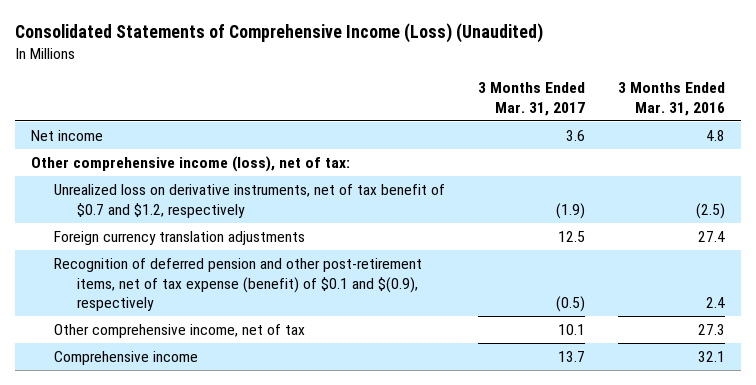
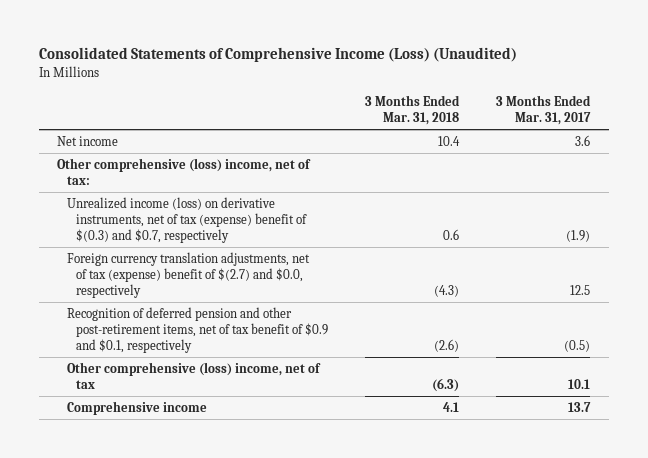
- | 3 Months Ended Mar. 31, 2017 | 3 Months Ended Mar. 31, 2016
+ | 3 Months Ended Mar. 31, 2018 | 3 Months Ended Mar. 31, 2017
- Other comprehensive income (loss), net of tax:
- Unrealized loss on derivative instruments, net of tax benefit of $0.7 and $1.2, respectively | (1.9) | (2.5)
- Foreign currency translation adjustments | 12.5 | 27.4
- Recognition of deferred pension and other post-retirement items, net of tax expense (benefit) of $0.1 and $(0.9), respectively | (0.5) | 2.4
- Other comprehensive income, net of tax | 10.1 | 27.3
+ Other comprehensive (loss) income, net of tax:
+ Unrealized income (loss) on derivative instruments, net of tax (expense) benefit of $(0.3) and $0.7, respectively | 0.6 | (1.9)
+ Foreign currency translation adjustments, net of tax (expense) benefit of $(2.7) and $0.0, respectively | (4.3) | 12.5
+ Recognition of deferred pension and other post-retirement items, net of tax benefit of $0.9 and $0.1, respectively | (2.6) | (0.5)
+ Other comprehensive (loss) income, net of tax | (6.3) | 10.1

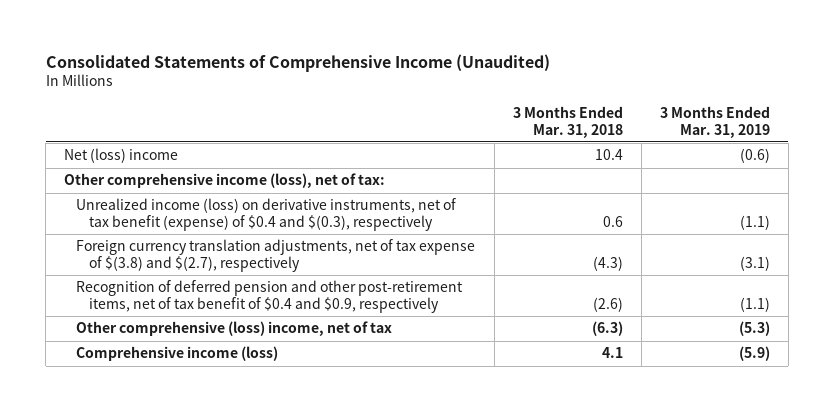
- Consolidated Statements of Comprehensive Income (Loss) (Unaudited)
+ Consolidated Statements of Comprehensive Income (Unaudited)
- | 3 Months Ended Mar. 31, 2018 | 3 Months Ended Mar. 31, 2017
+ | 3 Months Ended Mar. 31, 2018 | 3 Months Ended Mar. 31, 2019
- Net income | 10.4 | 3.6
- Other comprehensive (loss) income, net of tax:
- Unrealized income (loss) on derivative instruments, net of tax (expense) benefit of $(0.3) and $0.7, respectively | 0.6 | (1.9)
- Foreign currency translation adjustments, net of tax (expense) benefit of $(2.7) and $0.0, respectively | (4.3) | 12.5
- Recognition of deferred pension and other post-retirement items, net of tax benefit of $0.9 and $0.1, respectively | (2.6) | (0.5)
+ Net (loss) income | 10.4 | (0.6)
+ Other comprehensive income (loss), net of tax:
+ Unrealized income (loss) on derivative instruments, net of tax benefit (expense) of $0.4 and $(0.3), respectively | 0.6 | (1.1)
+ Foreign currency translation adjustments, net of tax expense of $(3.8) and $(2.7), respectively | (4.3) | (3.1)
+ Recognition of deferred pension and other post-retirement items, net of tax benefit of $0.4 and $0.9, respectively | (2.6) | (1.1)
- Comprehensive income | 4.1 | 13.7
+ Comprehensive income (loss) | 4.1 | (5.9)

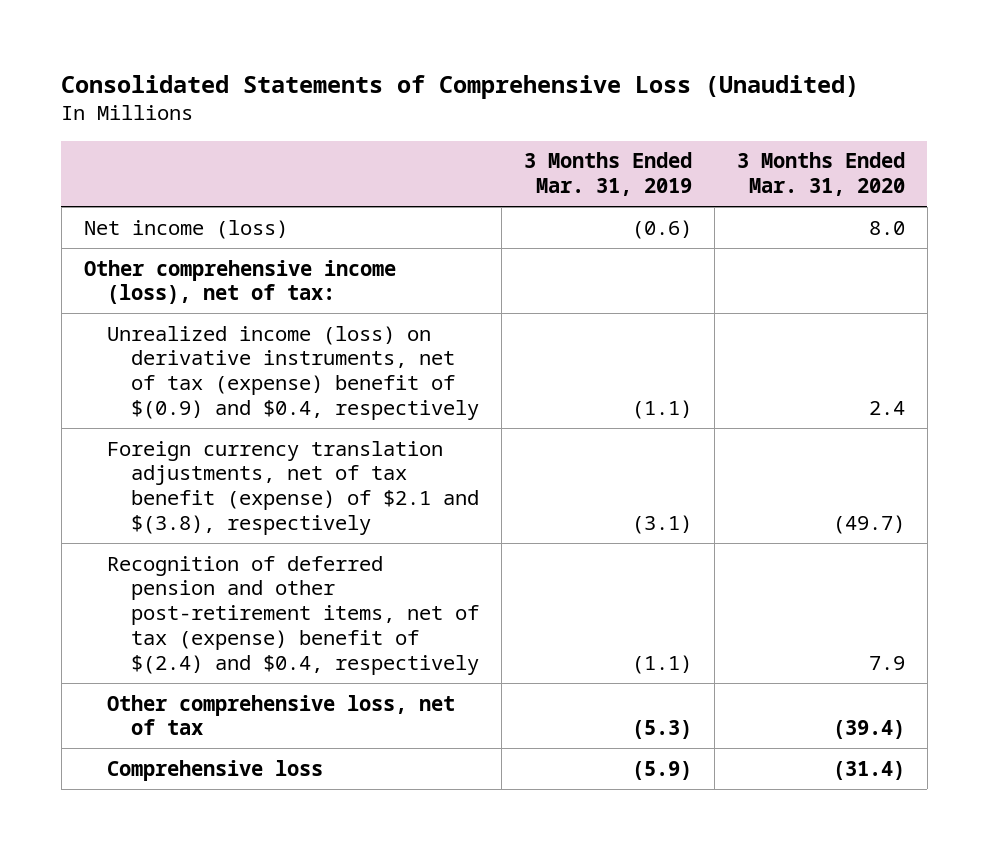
- Consolidated Statements of Comprehensive Income (Unaudited)
+ Consolidated Statements of Comprehensive Loss (Unaudited)
- | 3 Months Ended Mar. 31, 2018 | 3 Months Ended Mar. 31, 2019
+ | 3 Months Ended Mar. 31, 2019 | 3 Months Ended Mar. 31, 2020
- Net (loss) income | 10.4 | (0.6)
+ Net income (loss) | (0.6) | 8.0
- Unrealized income (loss) on derivative instruments, net of tax benefit (expense) of $0.4 and $(0.3), respectively | 0.6 | (1.1)
- Foreign currency translation adjustments, net of tax expense of $(3.8) and $(2.7), respectively | (4.3) | (3.1)
- Recognition of deferred pension and other post-retirement items, net of tax benefit of $0.4 and $0.9, respectively | (2.6) | (1.1)
- Other comprehensive (loss) income, net of tax | (6.3) | (5.3)
- Comprehensive income (loss) | 4.1 | (5.9)
+ Unrealized income (loss) on derivative instruments, net of tax (expense) benefit of $(0.9) and $0.4, respectively | (1.1) | 2.4
+ Foreign currency translation adjustments, net of tax benefit (expense) of $2.1 and $(3.8), respectively | (3.1) | (49.7)
+ Recognition of deferred pension and other post-retirement items, net of tax (expense) benefit of $(2.4) and $0.4, respectively | (1.1) | 7.9
+ Other comprehensive loss, net of tax | (5.3) | (39.4)
+ Comprehensive loss | (5.9) | (31.4)

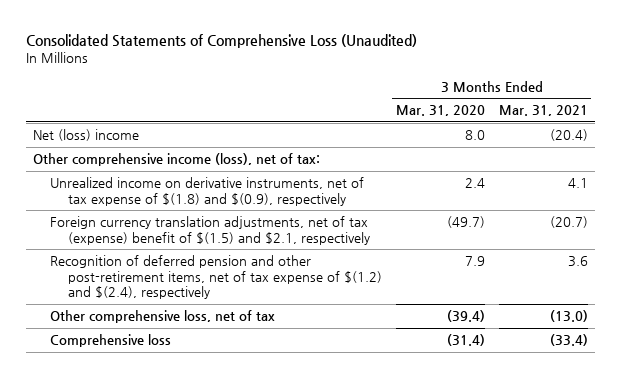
- | 3 Months Ended Mar. 31, 2019 | 3 Months Ended Mar. 31, 2020
+ | 3 Months Ended Mar. 31, 2020 | 3 Months Ended Mar. 31, 2021
- Net income (loss) | (0.6) | 8.0
+ Net (loss) income | 8.0 | (20.4)
- Unrealized income (loss) on derivative instruments, net of tax (expense) benefit of $(0.9) and $0.4, respectively | (1.1) | 2.4
- Foreign currency translation adjustments, net of tax benefit (expense) of $2.1 and $(3.8), respectively | (3.1) | (49.7)
- Recognition of deferred pension and other post-retirement items, net of tax (expense) benefit of $(2.4) and $0.4, respectively | (1.1) | 7.9
+ Unrealized income on derivative instruments, net of tax expense of $(1.8) and $(0.9), respectively | 2.4 | 4.1
+ Foreign currency translation adjustments, net of tax (expense) benefit of $(1.5) and $2.1, respectively | (49.7) | (20.7)
+ Recognition of deferred pension and other post-retirement items, net of tax expense of $(1.2) and $(2.4), respectively | 7.9 | 3.6

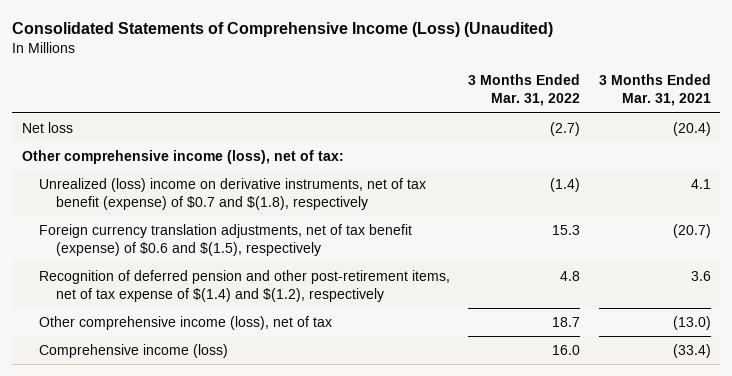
- Consolidated Statements of Comprehensive Loss (Unaudited)
+ Consolidated Statements of Comprehensive Income (Loss) (Unaudited)
- | 3 Months Ended Mar. 31, 2020 | 3 Months Ended Mar. 31, 2021
+ | 3 Months Ended Mar. 31, 2022 | 3 Months Ended Mar. 31, 2021
- Net (loss) income | 8.0 | (20.4)
+ Net loss | (2.7) | (20.4)
- Unrealized income on derivative instruments, net of tax expense of $(1.8) and $(0.9), respectively | 2.4 | 4.1
- Foreign currency translation adjustments, net of tax (expense) benefit of $(1.5) and $2.1, respectively | (49.7) | (20.7)
- Recognition of deferred pension and other post-retirement items, net of tax expense of $(1.2) and $(2.4), respectively | 7.9 | 3.6
- Other comprehensive loss, net of tax | (39.4) | (13.0)
- Comprehensive loss | (31.4) | (33.4)
+ Unrealized (loss) income on derivative instruments, net of tax benefit (expense) of $0.7 and $(1.8), respectively | (1.4) | 4.1
+ Foreign currency translation adjustments, net of tax benefit (expense) of $0.6 and $(1.5), respectively | 15.3 | (20.7)
+ Recognition of deferred pension and other post-retirement items, net of tax expense of $(1.4) and $(1.2), respectively | 4.8 | 3.6
+ Other comprehensive income (loss), net of tax | 18.7 | (13.0)
+ Comprehensive income (loss) | 16.0 | (33.4)

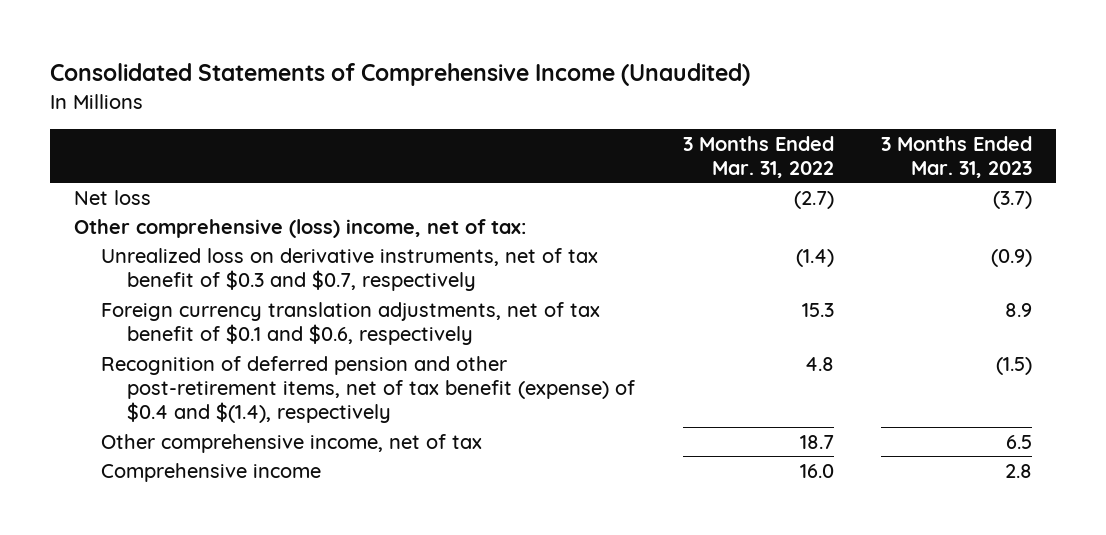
- Consolidated Statements of Comprehensive Income (Loss) (Unaudited)
+ Consolidated Statements of Comprehensive Income (Unaudited)
- | 3 Months Ended Mar. 31, 2022 | 3 Months Ended Mar. 31, 2021
+ | 3 Months Ended Mar. 31, 2022 | 3 Months Ended Mar. 31, 2023
- Other comprehensive income (loss), net of tax:
- Unrealized (loss) income on derivative instruments, net of tax benefit (expense) of $0.7 and $(1.8), respectively | (1.4) | 4.1
- Foreign currency translation adjustments, net of tax benefit (expense) of $0.6 and $(1.5), respectively | 15.3 | (20.7)
- Recognition of deferred pension and other post-retirement items, net of tax expense of $(1.4) and $(1.2), respectively | 4.8 | 3.6
- Other comprehensive income (loss), net of tax | 18.7 | (13.0)
- Comprehensive income (loss) | 16.0 | (33.4)
+ Other comprehensive (loss) income, net of tax:
+ Unrealized loss on derivative instruments, net of tax benefit of $0.3 and $0.7, respectively | (1.4) | (0.9)
+ Foreign currency translation adjustments, net of tax benefit of $0.1 and $0.6, respectively | 15.3 | 8.9
+ Recognition of deferred pension and other post-retirement items, net of tax benefit (expense) of $0.4 and $(1.4), respectively | 4.8 | (1.5)
+ Other comprehensive income, net of tax | 18.7 | 6.5
+ Comprehensive income | 16.0 | 2.8

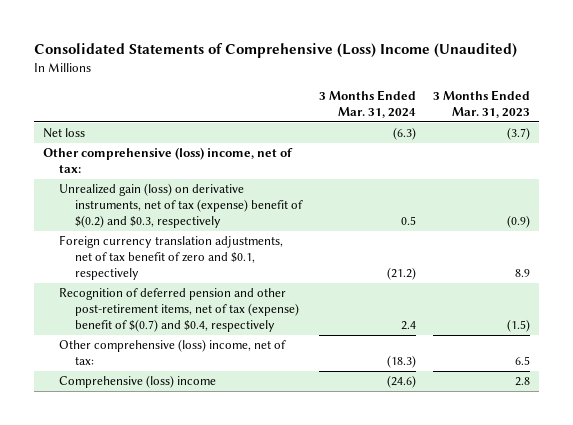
- Consolidated Statements of Comprehensive Income (Unaudited)
+ Consolidated Statements of Comprehensive (Loss) Income (Unaudited)
- | 3 Months Ended Mar. 31, 2022 | 3 Months Ended Mar. 31, 2023
+ | 3 Months Ended Mar. 31, 2024 | 3 Months Ended Mar. 31, 2023
- Unrealized loss on derivative instruments, net of tax benefit of $0.3 and $0.7, respectively | (1.4) | (0.9)
- Foreign currency translation adjustments, net of tax benefit of $0.1 and $0.6, respectively | 15.3 | 8.9
- Recognition of deferred pension and other post-retirement items, net of tax benefit (expense) of $0.4 and $(1.4), respectively | 4.8 | (1.5)
- Other comprehensive income, net of tax | 18.7 | 6.5
- Comprehensive income | 16.0 | 2.8
+ Unrealized gain (loss) on derivative instruments, net of tax (expense) benefit of $(0.2) and $0.3, respectively | 0.5 | (0.9)
+ Foreign currency translation adjustments, net of tax benefit of zero and $0.1, respectively | (21.2) | 8.9
+ Recognition of deferred pension and other post-retirement items, net of tax (expense) benefit of $(0.7) and $0.4, respectively | 2.4 | (1.5)
+ Other comprehensive (loss) income, net of tax: | (18.3) | 6.5
+ Comprehensive (loss) income | (24.6) | 2.8

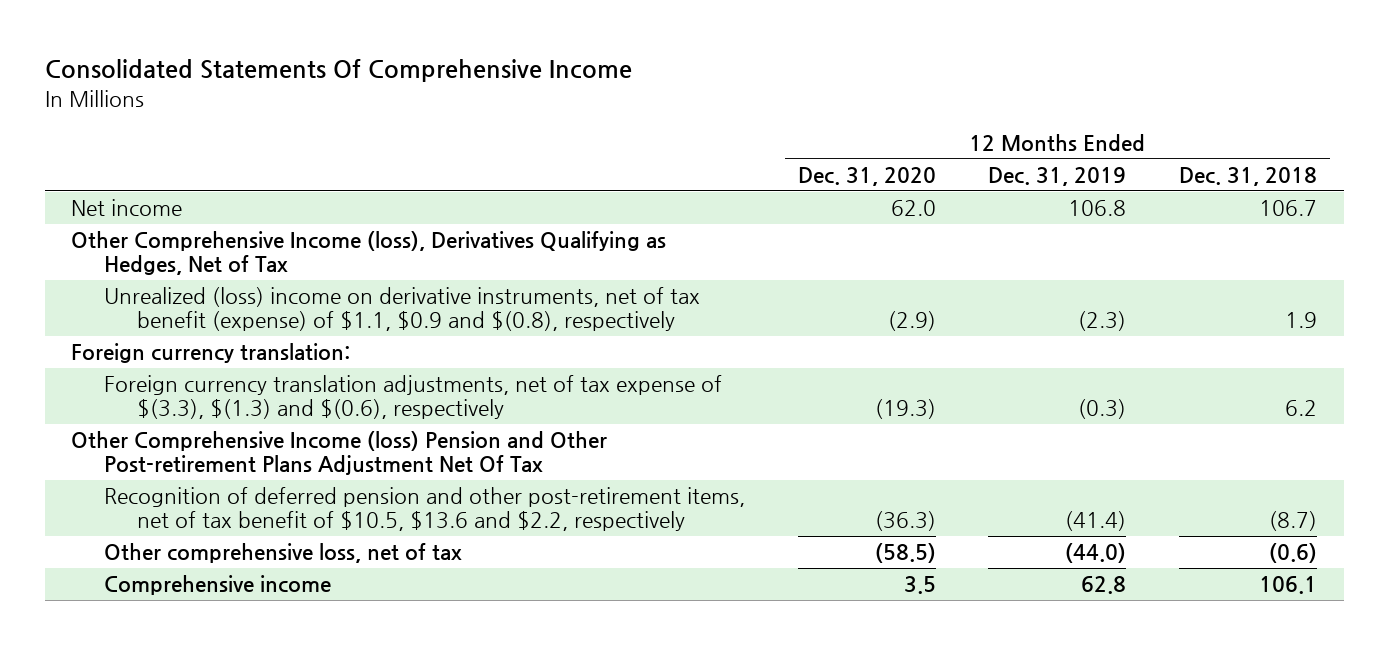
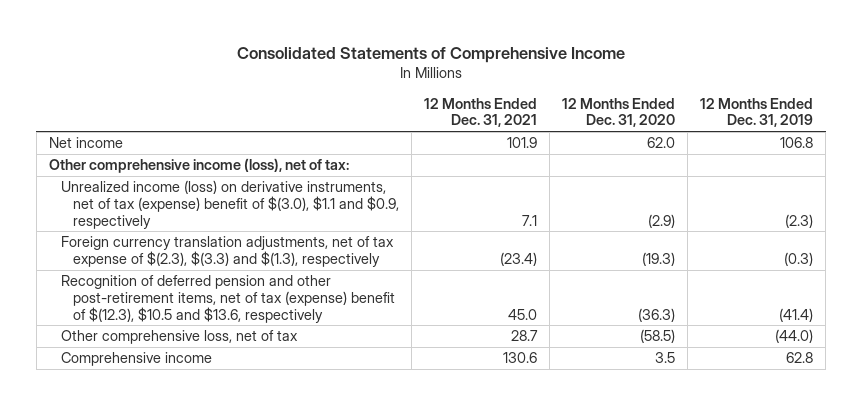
- Consolidated Statements Of Comprehensive Income
+ Consolidated Statements of Comprehensive Income
- | 12 Months Ended Dec. 31, 2020 | 12 Months Ended Dec. 31, 2019 | 12 Months Ended Dec. 31, 2018
+ | 12 Months Ended Dec. 31, 2021 | 12 Months Ended Dec. 31, 2020 | 12 Months Ended Dec. 31, 2019
- Other Comprehensive Income (loss), Derivatives Qualifying as Hedges, Net of Tax
- Unrealized (loss) income on derivative instruments, net of tax benefit (expense) of $1.1, $0.9 and $(0.8), respectively | (2.9) | (2.3) | 1.9
- Foreign currency translation:
- Foreign currency translation adjustments, net of tax expense of $(3.3), $(1.3) and $(0.6), respectively | (19.3) | (0.3) | 6.2
- Other Comprehensive Income (loss) Pension and Other Post-retirement Plans Adjustment Net Of Tax
- Recognition of deferred pension and other post-retirement items, net of tax benefit of $10.5, $13.6 and $2.2, respectively | (36.3) | (41.4) | (8.7)
+ Other comprehensive income (loss), net of tax:
+ Unrealized income (loss) on derivative instruments, net of tax (expense) benefit of $(3.0), $1.1 and $0.9, respectively | 7.1 | (2.9) | (2.3)
+ Foreign currency translation adjustments, net of tax expense of $(2.3), $(3.3) and $(1.3), respectively | (23.4) | (19.3) | (0.3)
+ Recognition of deferred pension and other post-retirement items, net of tax (expense) benefit of $(12.3), $10.5 and $13.6, respectively | 45.0 | (36.3) | (41.4)

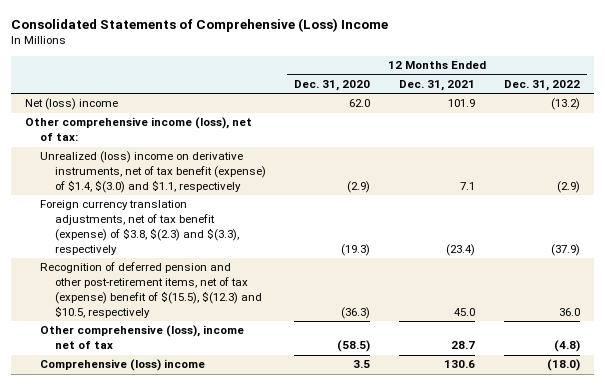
- Consolidated Statements of Comprehensive Income
+ Consolidated Statements of Comprehensive (Loss) Income
- | 12 Months Ended Dec. 31, 2021 | 12 Months Ended Dec. 31, 2020 | 12 Months Ended Dec. 31, 2019
+ | 12 Months Ended Dec. 31, 2020 | 12 Months Ended Dec. 31, 2021 | 12 Months Ended Dec. 31, 2022
- Net income | 101.9 | 62.0 | 106.8
+ Net (loss) income | 62.0 | 101.9 | (13.2)
- Unrealized income (loss) on derivative instruments, net of tax (expense) benefit of $(3.0), $1.1 and $0.9, respectively | 7.1 | (2.9) | (2.3)
- Foreign currency translation adjustments, net of tax expense of $(2.3), $(3.3) and $(1.3), respectively | (23.4) | (19.3) | (0.3)
- Recognition of deferred pension and other post-retirement items, net of tax (expense) benefit of $(12.3), $10.5 and $13.6, respectively | 45.0 | (36.3) | (41.4)
- Other comprehensive loss, net of tax | 28.7 | (58.5) | (44.0)
- Comprehensive income | 130.6 | 3.5 | 62.8
+ Unrealized (loss) income on derivative instruments, net of tax benefit (expense) of $1.4, $(3.0) and $1.1, respectively | (2.9) | 7.1 | (2.9)
+ Foreign currency translation adjustments, net of tax benefit (expense) of $3.8, $(2.3) and $(3.3), respectively | (19.3) | (23.4) | (37.9)
+ Recognition of deferred pension and other post-retirement items, net of tax (expense) benefit of $(15.5), $(12.3) and $10.5, respectively | (36.3) | 45.0 | 36.0
+ Other comprehensive (loss), income net of tax | (58.5) | 28.7 | (4.8)
+ Comprehensive (loss) income | 3.5 | 130.6 | (18.0)

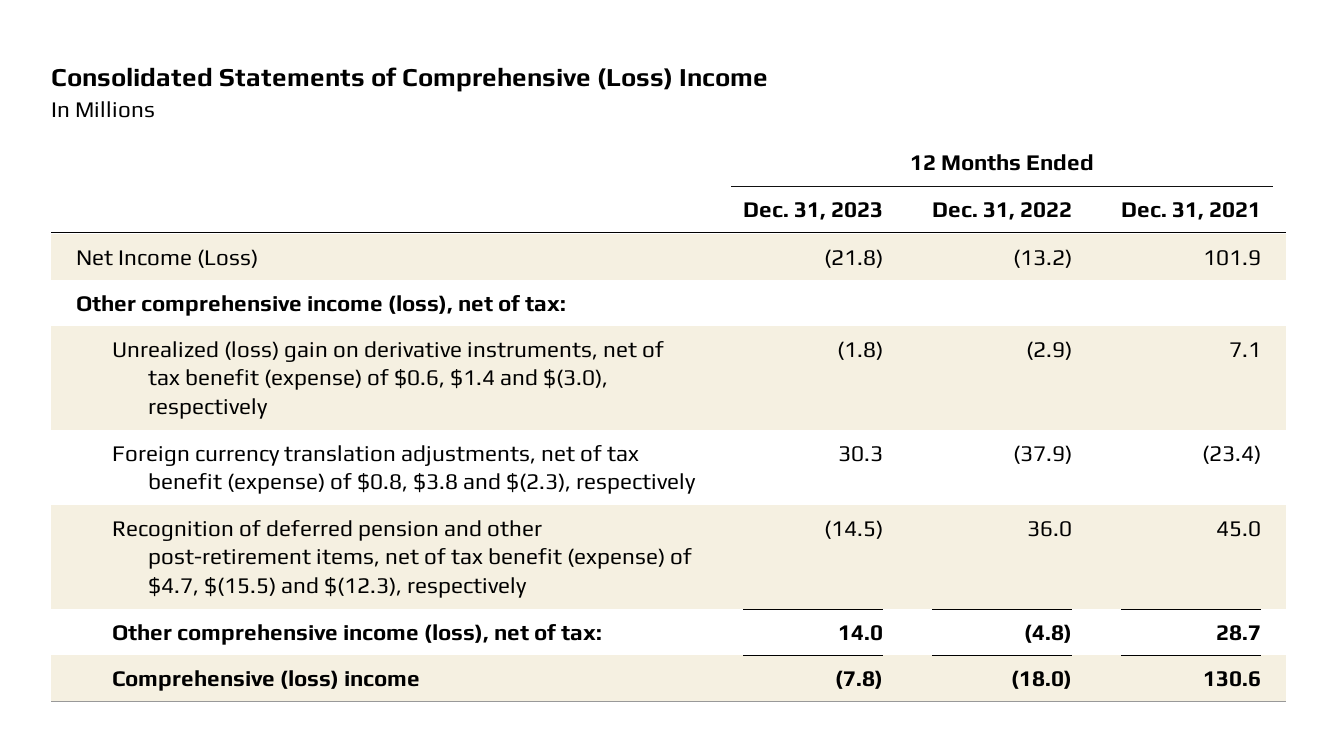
- | 12 Months Ended Dec. 31, 2020 | 12 Months Ended Dec. 31, 2021 | 12 Months Ended Dec. 31, 2022
+ | 12 Months Ended Dec. 31, 2023 | 12 Months Ended Dec. 31, 2022 | 12 Months Ended Dec. 31, 2021
- Net (loss) income | 62.0 | 101.9 | (13.2)
+ Net Income (Loss) | (21.8) | (13.2) | 101.9
- Unrealized (loss) income on derivative instruments, net of tax benefit (expense) of $1.4, $(3.0) and $1.1, respectively | (2.9) | 7.1 | (2.9)
- Foreign currency translation adjustments, net of tax benefit (expense) of $3.8, $(2.3) and $(3.3), respectively | (19.3) | (23.4) | (37.9)
- Recognition of deferred pension and other post-retirement items, net of tax (expense) benefit of $(15.5), $(12.3) and $10.5, respectively | (36.3) | 45.0 | 36.0
- Other comprehensive (loss), income net of tax | (58.5) | 28.7 | (4.8)
+ Unrealized (loss) gain on derivative instruments, net of tax benefit (expense) of $0.6, $1.4 and $(3.0), respectively | (1.8) | (2.9) | 7.1
+ Foreign currency translation adjustments, net of tax benefit (expense) of $0.8, $3.8 and $(2.3), respectively | 30.3 | (37.9) | (23.4)
+ Recognition of deferred pension and other post-retirement items, net of tax benefit (expense) of $4.7, $(15.5) and $(12.3), respectively | (14.5) | 36.0 | 45.0
+ Other comprehensive income (loss), net of tax: | 14.0 | (4.8) | 28.7

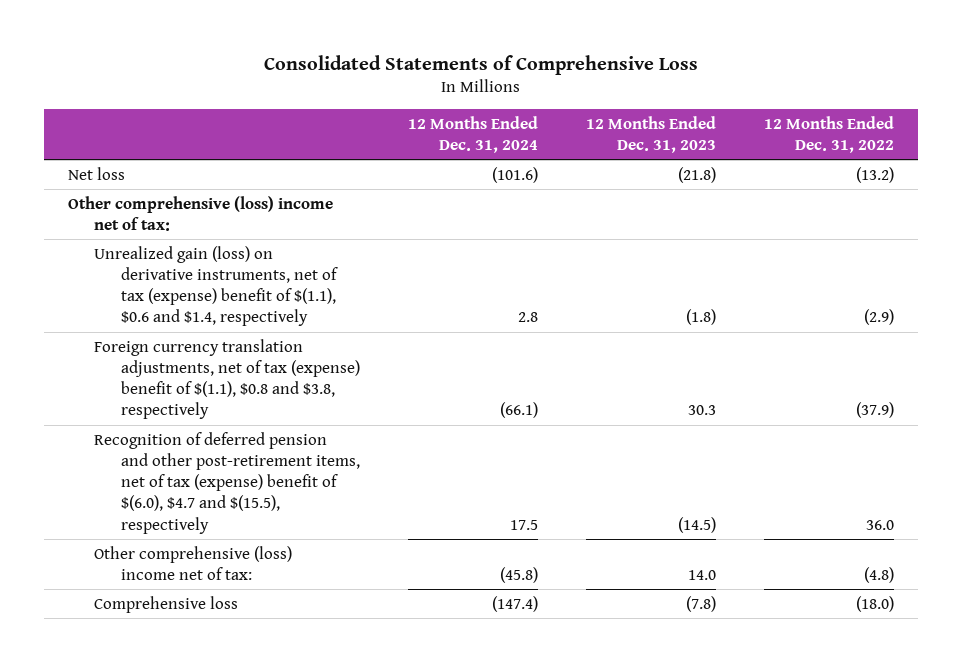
- Consolidated Statements of Comprehensive (Loss) Income
+ Consolidated Statements of Comprehensive Loss
- | 12 Months Ended Dec. 31, 2023 | 12 Months Ended Dec. 31, 2022 | 12 Months Ended Dec. 31, 2021
+ | 12 Months Ended Dec. 31, 2024 | 12 Months Ended Dec. 31, 2023 | 12 Months Ended Dec. 31, 2022
- Net Income (Loss) | (21.8) | (13.2) | 101.9
- Other comprehensive income (loss), net of tax:
- Unrealized (loss) gain on derivative instruments, net of tax benefit (expense) of $0.6, $1.4 and $(3.0), respectively | (1.8) | (2.9) | 7.1
- Foreign currency translation adjustments, net of tax benefit (expense) of $0.8, $3.8 and $(2.3), respectively | 30.3 | (37.9) | (23.4)
- Recognition of deferred pension and other post-retirement items, net of tax benefit (expense) of $4.7, $(15.5) and $(12.3), respectively | (14.5) | 36.0 | 45.0
- Other comprehensive income (loss), net of tax: | 14.0 | (4.8) | 28.7
- Comprehensive (loss) income | (7.8) | (18.0) | 130.6
+ Net loss | (101.6) | (21.8) | (13.2)
+ Other comprehensive (loss) income net of tax:
+ Unrealized gain (loss) on derivative instruments, net of tax (expense) benefit of $(1.1), $0.6 and $1.4, respectively | 2.8 | (1.8) | (2.9)
+ Foreign currency translation adjustments, net of tax (expense) benefit of $(1.1), $0.8 and $3.8, respectively | (66.1) | 30.3 | (37.9)
+ Recognition of deferred pension and other post-retirement items, net of tax (expense) benefit of $(6.0), $4.7 and $(15.5), respectively | 17.5 | (14.5) | 36.0
+ Other comprehensive (loss) income net of tax: | (45.8) | 14.0 | (4.8)
+ Comprehensive loss | (147.4) | (7.8) | (18.0)

